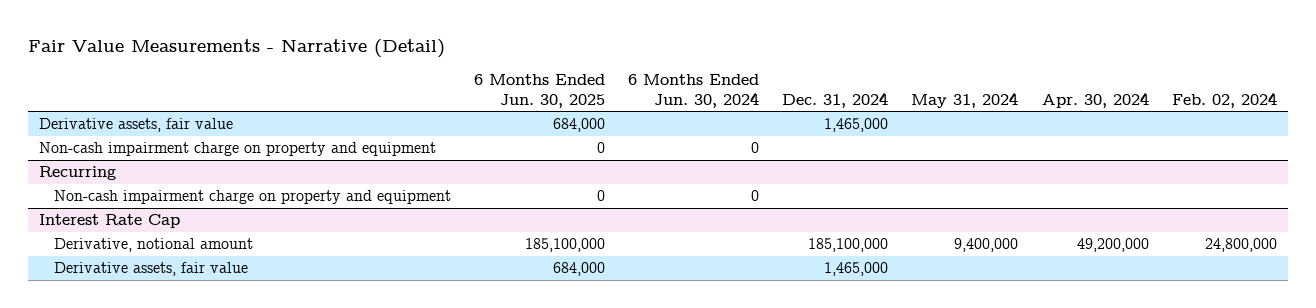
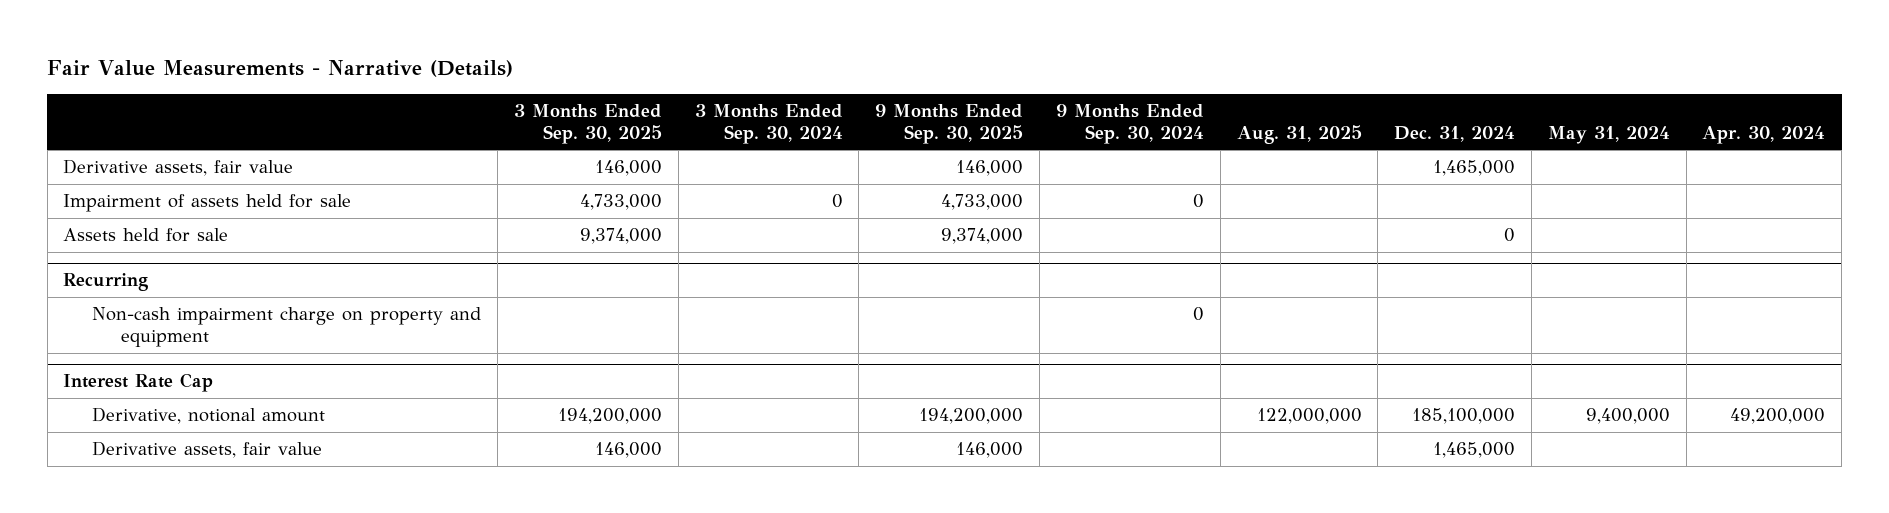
- Fair Value Measurements - Narrative (Detail)
+ Fair Value Measurements - Narrative (Details)
- | 6 Months Ended Jun. 30, 2025 | 6 Months Ended Jun. 30, 2024 | Dec. 31, 2024 | May 31, 2024 | Apr. 30, 2024 | Feb. 02, 2024
+ | 3 Months Ended Sep. 30, 2025 | 3 Months Ended Sep. 30, 2024 | 9 Months Ended Sep. 30, 2025 | 9 Months Ended Sep. 30, 2024 | Aug. 31, 2025 | Dec. 31, 2024 | May 31, 2024 | Apr. 30, 2024
- Non-cash impairment charge on property and equipment | 0 | 0 | | | |
+ Impairment of assets held for sale | 4,733,000 | 0 | 4,733,000 | 0 | | | |
+ Assets held for sale | 9,374,000 | | 9,374,000 | | | 0 | |

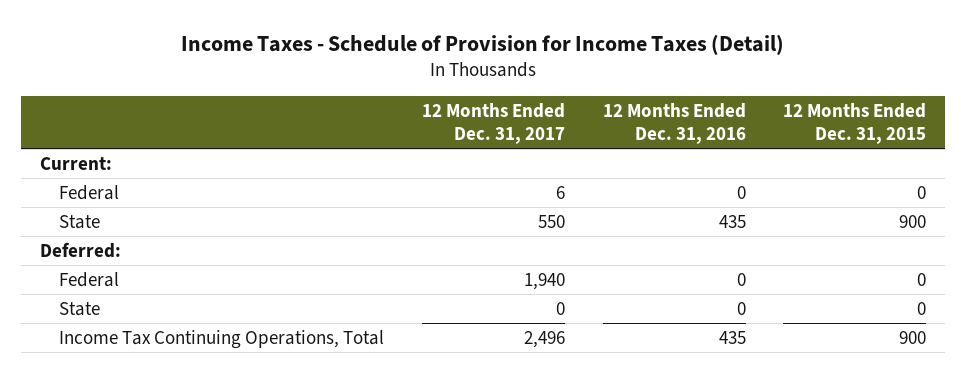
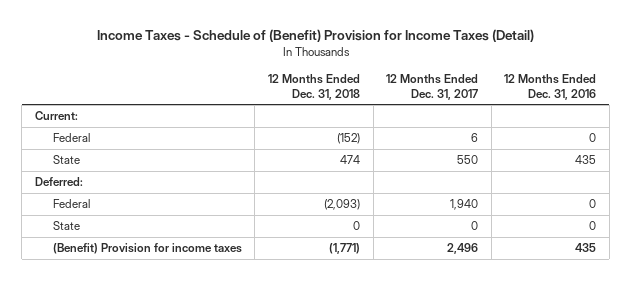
- Income Taxes - Schedule of Provision for Income Taxes (Detail)
+ Income Taxes - Schedule of (Benefit) Provision for Income Taxes (Detail)
- | 12 Months Ended Dec. 31, 2017 | 12 Months Ended Dec. 31, 2016 | 12 Months Ended Dec. 31, 2015
+ | 12 Months Ended Dec. 31, 2018 | 12 Months Ended Dec. 31, 2017 | 12 Months Ended Dec. 31, 2016
- Income Tax Continuing Operations, Total | 2,496 | 435 | 900
+ (Benefit) Provision for income taxes | (1,771) | 2,496 | 435

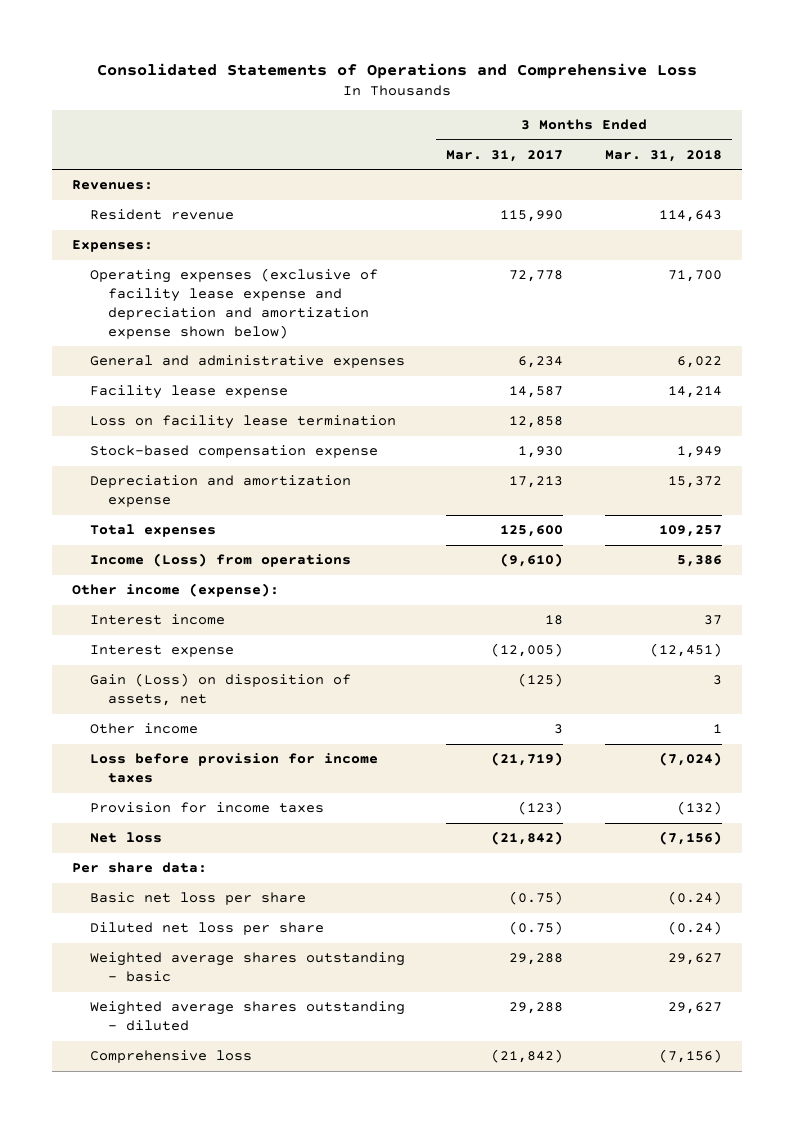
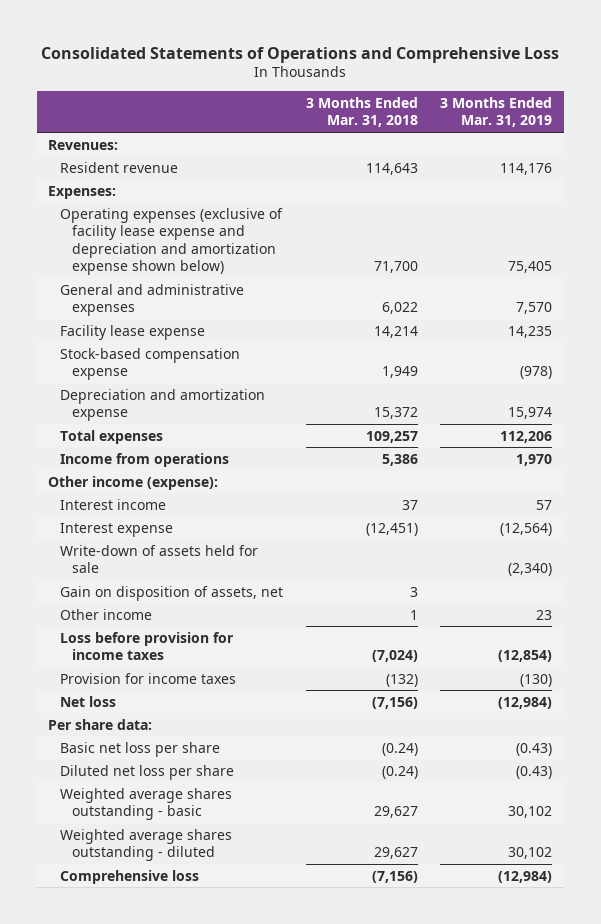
- | 3 Months Ended Mar. 31, 2017 | 3 Months Ended Mar. 31, 2018
+ | 3 Months Ended Mar. 31, 2018 | 3 Months Ended Mar. 31, 2019
- Loss on facility lease termination | 12,858 |
- Income (Loss) from operations | (9,610) | 5,386
+ Income from operations | 5,386 | 1,970
- Gain (Loss) on disposition of assets, net | (125) | 3
+ Write-down of assets held for sale | | (2,340)
+ Gain on disposition of assets, net | 3 |

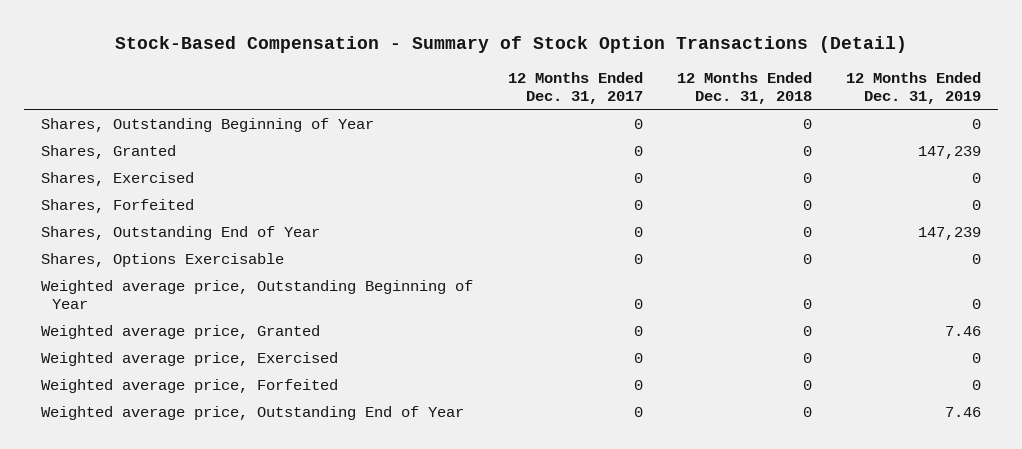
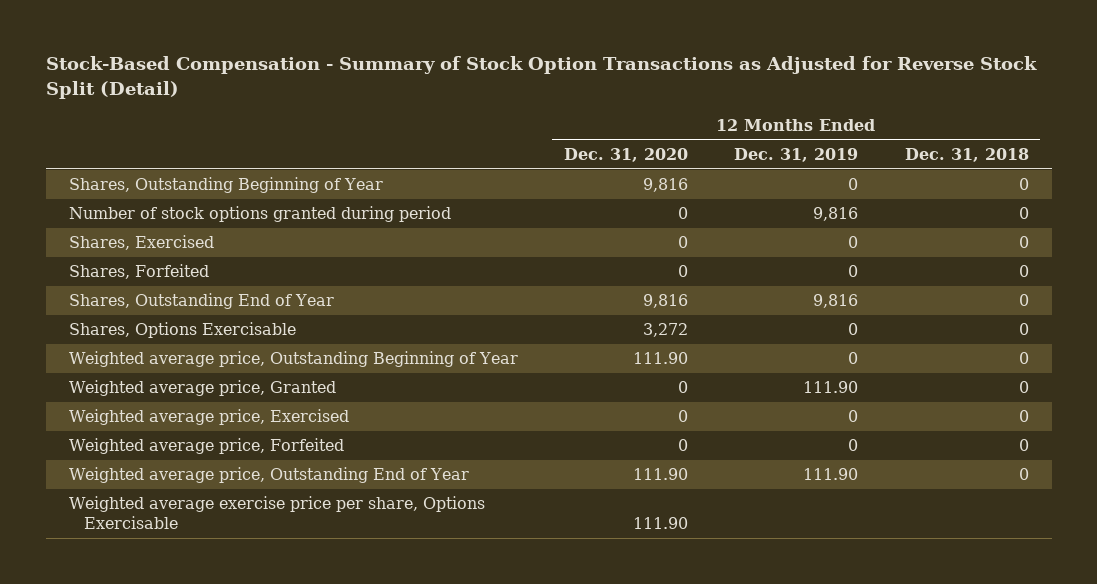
- Stock-Based Compensation - Summary of Stock Option Transactions (Detail)
+ Stock-Based Compensation - Summary of Stock Option Transactions as Adjusted for Reverse Stock Split (Detail)
- | 12 Months Ended Dec. 31, 2017 | 12 Months Ended Dec. 31, 2018 | 12 Months Ended Dec. 31, 2019
+ | 12 Months Ended Dec. 31, 2020 | 12 Months Ended Dec. 31, 2019 | 12 Months Ended Dec. 31, 2018
- Shares, Granted | 0 | 0 | 147,239
+ Number of stock options granted during period | 0 | 9,816 | 0
- Shares, Outstanding End of Year | 0 | 0 | 147,239
+ Shares, Outstanding End of Year | 9,816 | 9,816 | 0
- Weighted average price, Granted | 0 | 0 | 7.46
+ Weighted average price, Granted | 0 | 111.90 | 0
- Weighted average price, Outstanding End of Year | 0 | 0 | 7.46
+ Weighted average price, Outstanding End of Year | 111.90 | 111.90 | 0
+ Weighted average exercise price per share, Options Exercisable | 111.90 | |

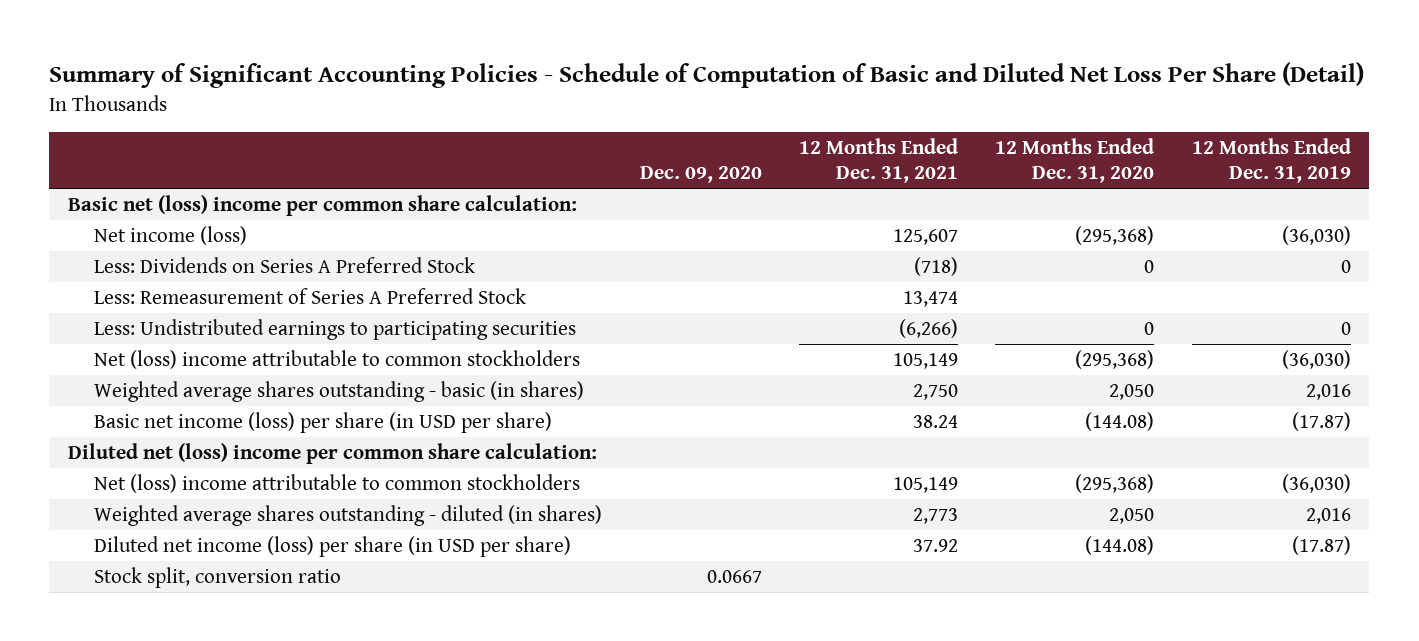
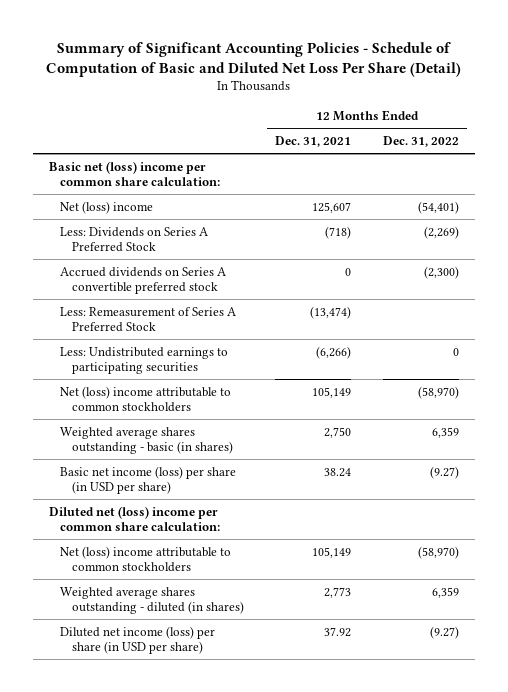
- | Dec. 09, 2020 | 12 Months Ended Dec. 31, 2021 | 12 Months Ended Dec. 31, 2020 | 12 Months Ended Dec. 31, 2019
+ | 12 Months Ended Dec. 31, 2021 | 12 Months Ended Dec. 31, 2022
- Net income (loss) | | 125,607 | (295,368) | (36,030)
+ Net (loss) income | 125,607 | (54,401)
- Less: Remeasurement of Series A Preferred Stock | | 13,474 | |
+ Accrued dividends on Series A convertible preferred stock | 0 | (2,300)
+ Less: Remeasurement of Series A Preferred Stock | (13,474) |
- Stock split, conversion ratio | 0.0667 | | |

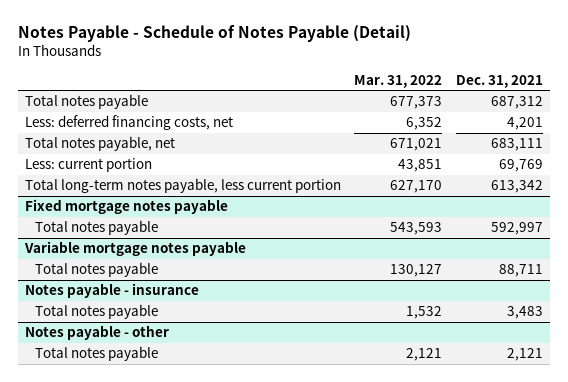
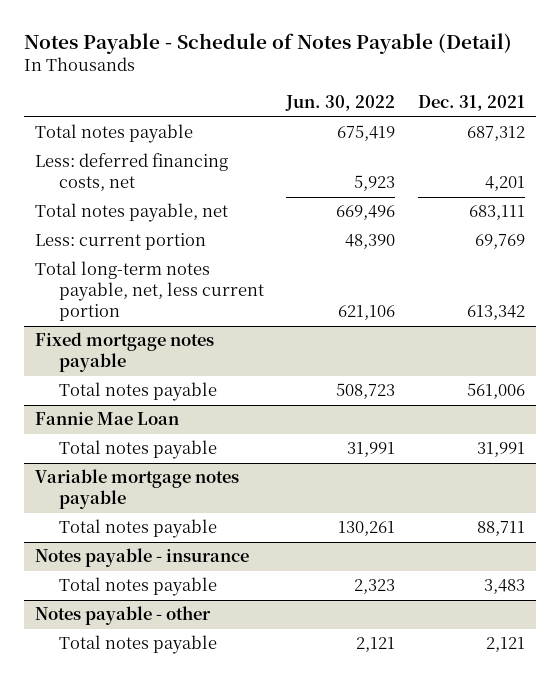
- | Mar. 31, 2022 | Dec. 31, 2021
+ | Jun. 30, 2022 | Dec. 31, 2021
- Total long-term notes payable, less current portion | 627,170 | 613,342
+ Total long-term notes payable, net, less current portion | 621,106 | 613,342
@ Fixed mortgage notes payable
- Total notes payable | 543,593 | 592,997
+ Total notes payable | 508,723 | 561,006
+ Fannie Mae Loan
+ Total notes payable | 31,991 | 31,991

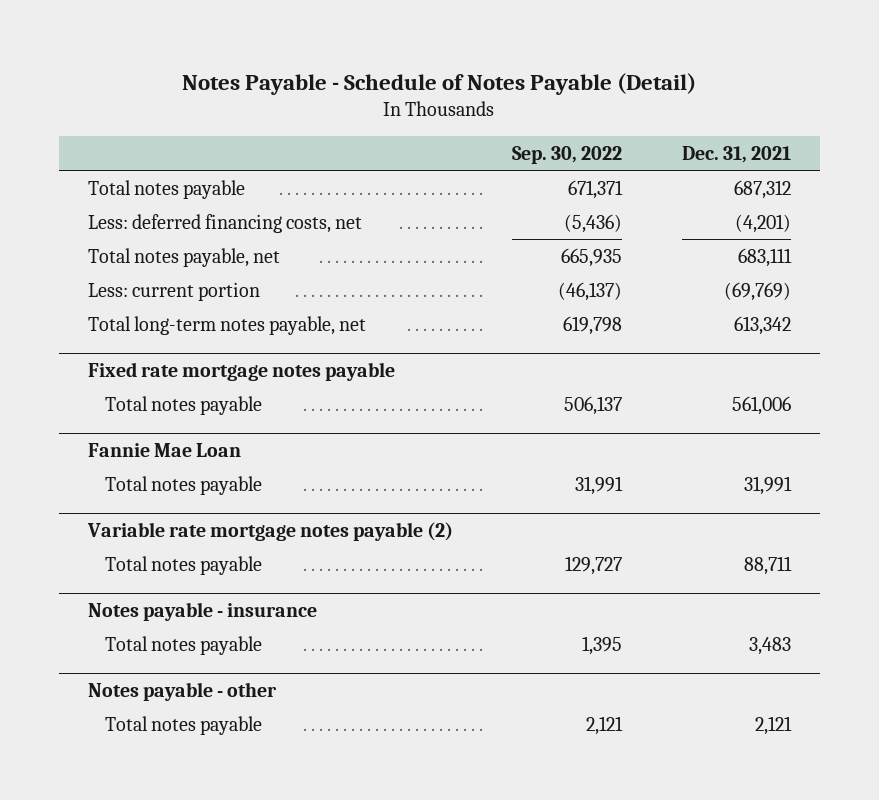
- | Jun. 30, 2022 | Dec. 31, 2021
+ | Sep. 30, 2022 | Dec. 31, 2021
- Less: deferred financing costs, net | 5,923 | 4,201
+ Less: deferred financing costs, net | (5,436) | (4,201)
- Less: current portion | 48,390 | 69,769
- Total long-term notes payable, net, less current portion | 621,106 | 613,342
- Fixed mortgage notes payable
+ Less: current portion | (46,137) | (69,769)
+ Total long-term notes payable, net | 619,798 | 613,342
+ Fixed rate mortgage notes payable
- Variable mortgage notes payable
+ Variable rate mortgage notes payable (2)

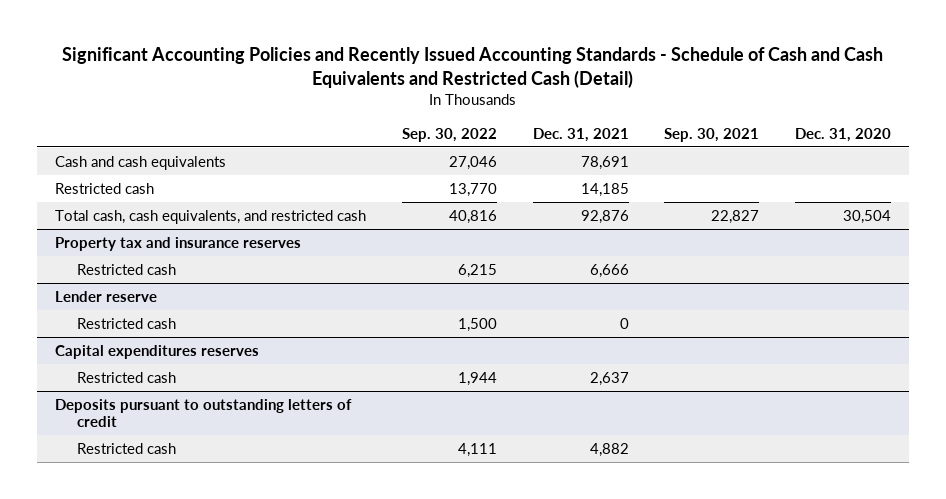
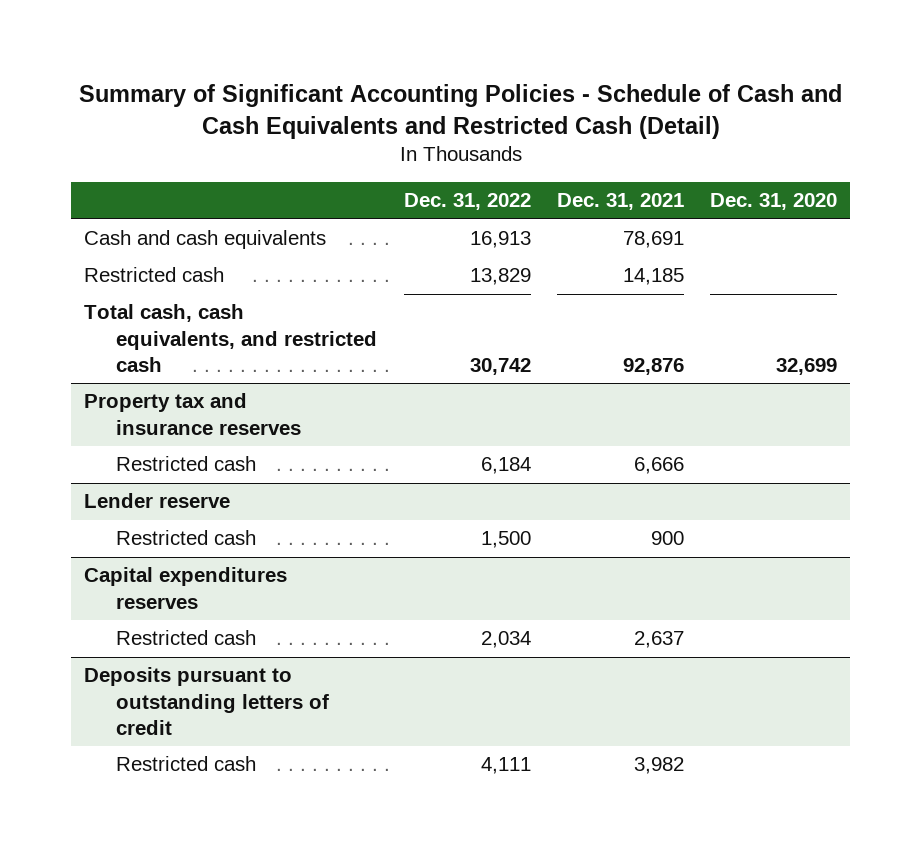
- Significant Accounting Policies and Recently Issued Accounting Standards - Schedule of Cash and Cash Equivalents and Restricted Cash (Detail)
+ Summary of Significant Accounting Policies - Schedule of Cash and Cash Equivalents and Restricted Cash (Detail)
- | Sep. 30, 2022 | Dec. 31, 2021 | Sep. 30, 2021 | Dec. 31, 2020
+ | Dec. 31, 2022 | Dec. 31, 2021 | Dec. 31, 2020
- Total cash, cash equivalents, and restricted cash | 40,816 | 92,876 | 22,827 | 30,504
+ Total cash, cash equivalents, and restricted cash | 30,742 | 92,876 | 32,699
@ Lender reserve
- Restricted cash | 1,500 | 0 | |
+ Restricted cash | 1,500 | 900 |
@ Deposits pursuant to outstanding letters of credit
- Restricted cash | 4,111 | 4,882 | |
+ Restricted cash | 4,111 | 3,982 |

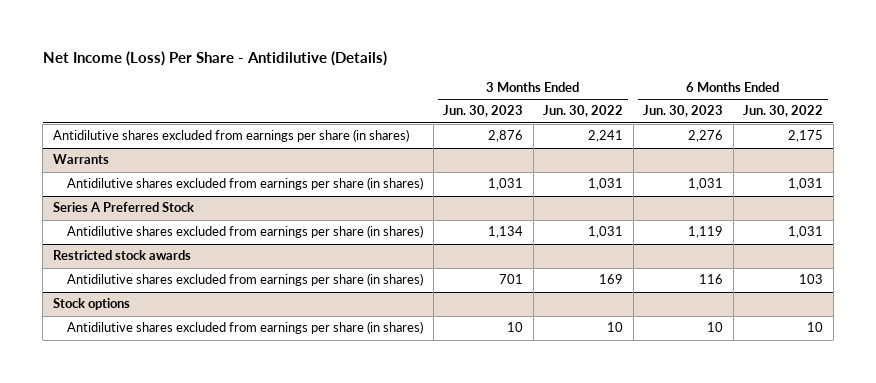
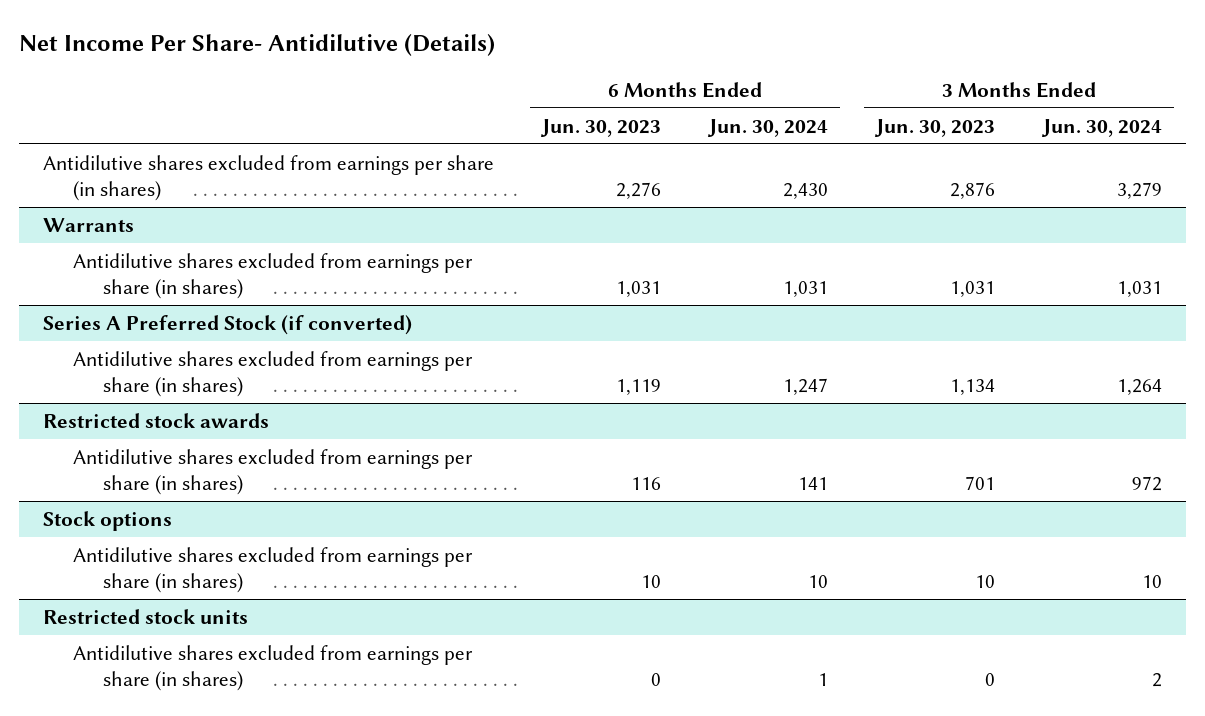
- Net Income (Loss) Per Share - Antidilutive (Details)
+ Net Income Per Share- Antidilutive (Details)
- | 3 Months Ended Jun. 30, 2023 | 3 Months Ended Jun. 30, 2022 | 6 Months Ended Jun. 30, 2023 | 6 Months Ended Jun. 30, 2022
+ | 6 Months Ended Jun. 30, 2023 | 6 Months Ended Jun. 30, 2024 | 3 Months Ended Jun. 30, 2023 | 3 Months Ended Jun. 30, 2024
- Series A Preferred Stock
+ Series A Preferred Stock (if converted)
+ Restricted stock units
+ Antidilutive shares excluded from earnings per share (in shares) | 0 | 1 | 0 | 2

